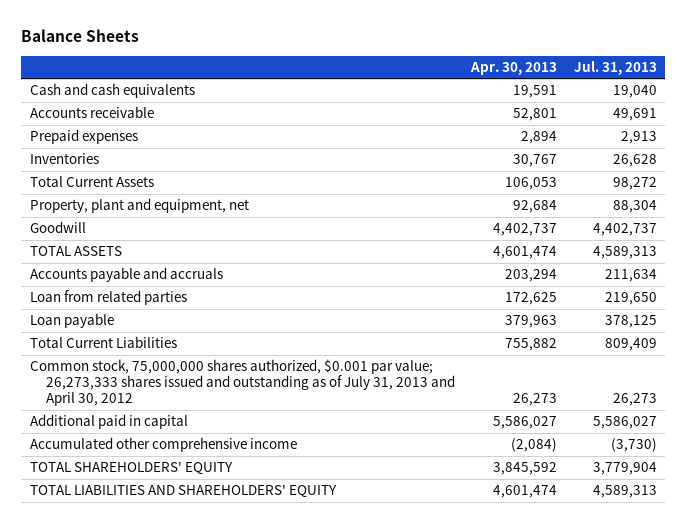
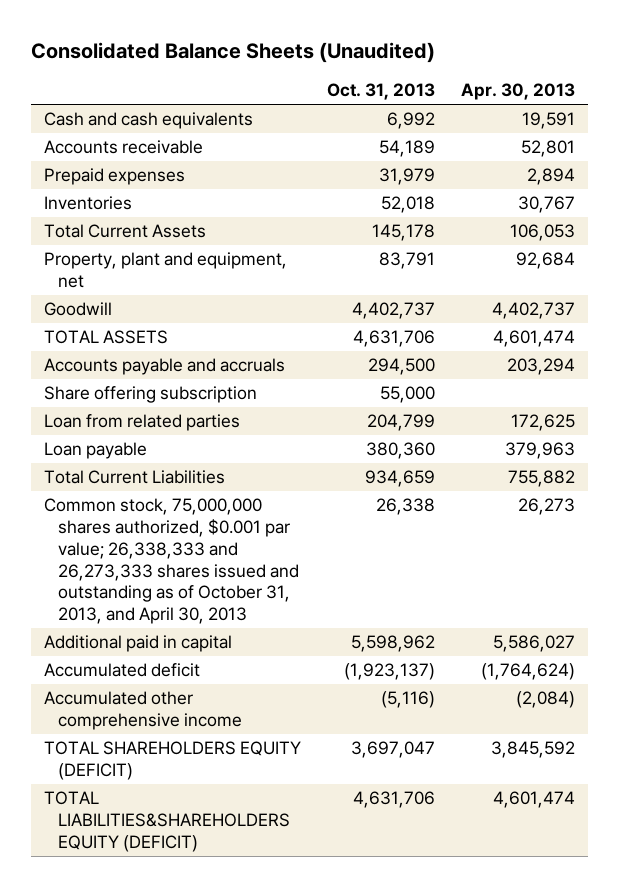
- Balance Sheets
+ Consolidated Balance Sheets (Unaudited)
- | Apr. 30, 2013 | Jul. 31, 2013
+ | Oct. 31, 2013 | Apr. 30, 2013
+ Share offering subscription | 55,000 |
- Common stock, 75,000,000 shares authorized, $0.001 par value; 26,273,333 shares issued and outstanding as of July 31, 2013 and April 30, 2012 | 26,273 | 26,273
+ Common stock, 75,000,000 shares authorized, $0.001 par value; 26,338,333 and 26,273,333 shares issued and outstanding as of October 31, 2013, and April 30, 2013 | 26,338 | 26,273
+ Accumulated deficit | (1,923,137) | (1,764,624)
- TOTAL SHAREHOLDERS' EQUITY | 3,845,592 | 3,779,904
- TOTAL LIABILITIES AND SHAREHOLDERS' EQUITY | 4,601,474 | 4,589,313
+ TOTAL SHAREHOLDERS EQUITY (DEFICIT) | 3,697,047 | 3,845,592
+ TOTAL LIABILITIES&SHAREHOLDERS EQUITY (DEFICIT) | 4,631,706 | 4,601,474

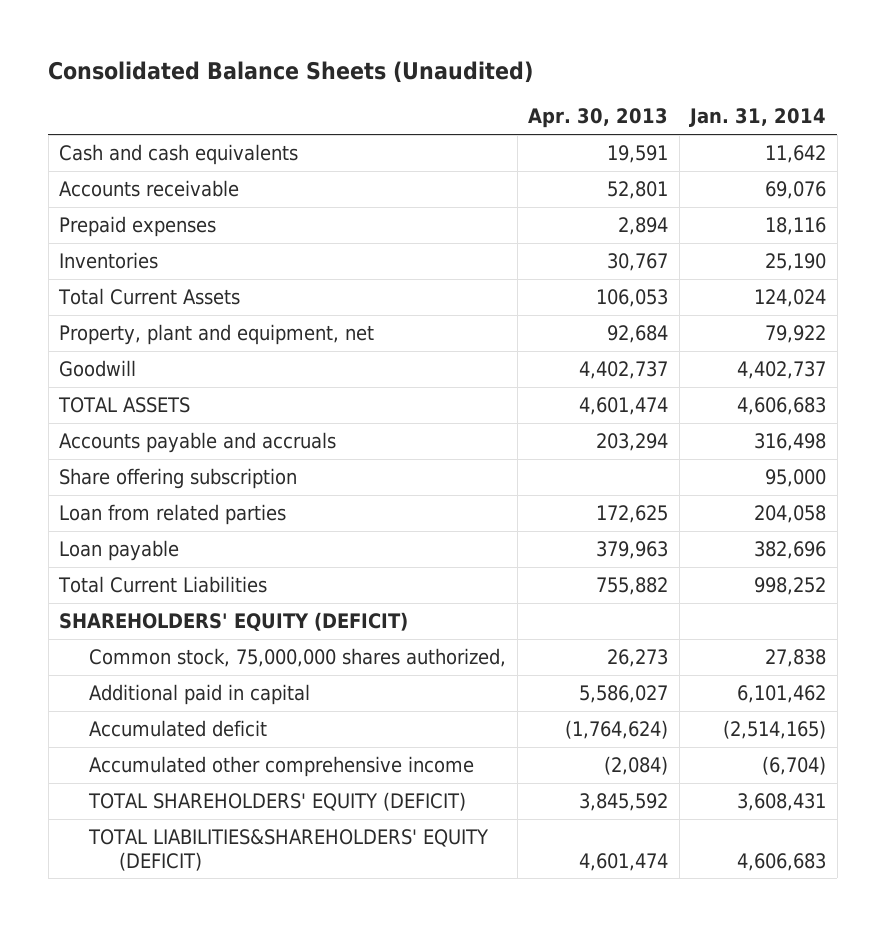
- | Oct. 31, 2013 | Apr. 30, 2013
+ | Apr. 30, 2013 | Jan. 31, 2014
- Common stock, 75,000,000 shares authorized, $0.001 par value; 26,338,333 and 26,273,333 shares issued and outstanding as of October 31, 2013, and April 30, 2013 | 26,338 | 26,273
+ SHAREHOLDERS' EQUITY (DEFICIT)
+ Common stock, 75,000,000 shares authorized, | 26,273 | 27,838
- TOTAL SHAREHOLDERS EQUITY (DEFICIT) | 3,697,047 | 3,845,592
- TOTAL LIABILITIES&SHAREHOLDERS EQUITY (DEFICIT) | 4,631,706 | 4,601,474
+ TOTAL SHAREHOLDERS' EQUITY (DEFICIT) | 3,845,592 | 3,608,431
+ TOTAL LIABILITIES&SHAREHOLDERS' EQUITY (DEFICIT) | 4,601,474 | 4,606,683

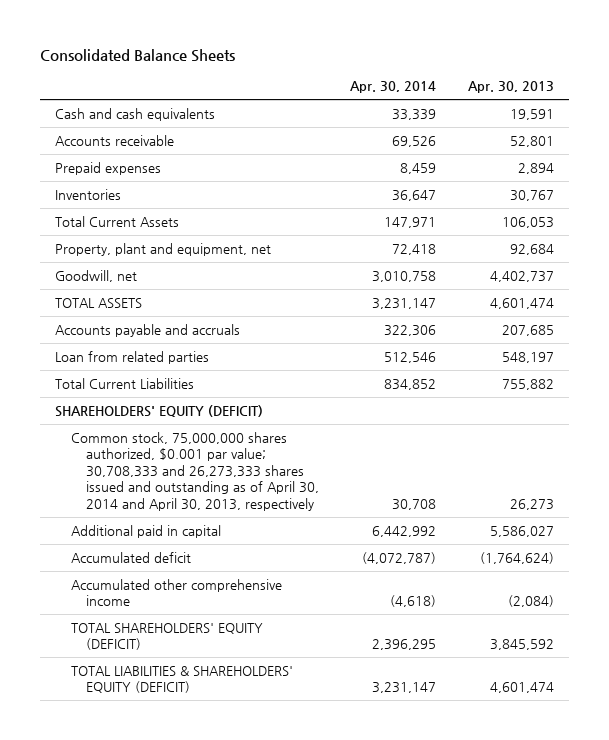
- Consolidated Balance Sheets (Unaudited)
+ Consolidated Balance Sheets
- | Apr. 30, 2013 | Jan. 31, 2014
+ | Apr. 30, 2014 | Apr. 30, 2013
- Goodwill | 4,402,737 | 4,402,737
+ Goodwill, net | 3,010,758 | 4,402,737
- Accounts payable and accruals | 203,294 | 316,498
- Share offering subscription | | 95,000
- Loan from related parties | 172,625 | 204,058
- Loan payable | 379,963 | 382,696
+ Accounts payable and accruals | 322,306 | 207,685
+ Loan from related parties | 512,546 | 548,197
- Common stock, 75,000,000 shares authorized, | 26,273 | 27,838
+ Common stock, 75,000,000 shares authorized, $0.001 par value; 30,708,333 and 26,273,333 shares issued and outstanding as of April 30, 2014 and April 30, 2013, respectively | 30,708 | 26,273
- TOTAL LIABILITIES&SHAREHOLDERS' EQUITY (DEFICIT) | 4,601,474 | 4,606,683
+ TOTAL LIABILITIES & SHAREHOLDERS' EQUITY (DEFICIT) | 3,231,147 | 4,601,474

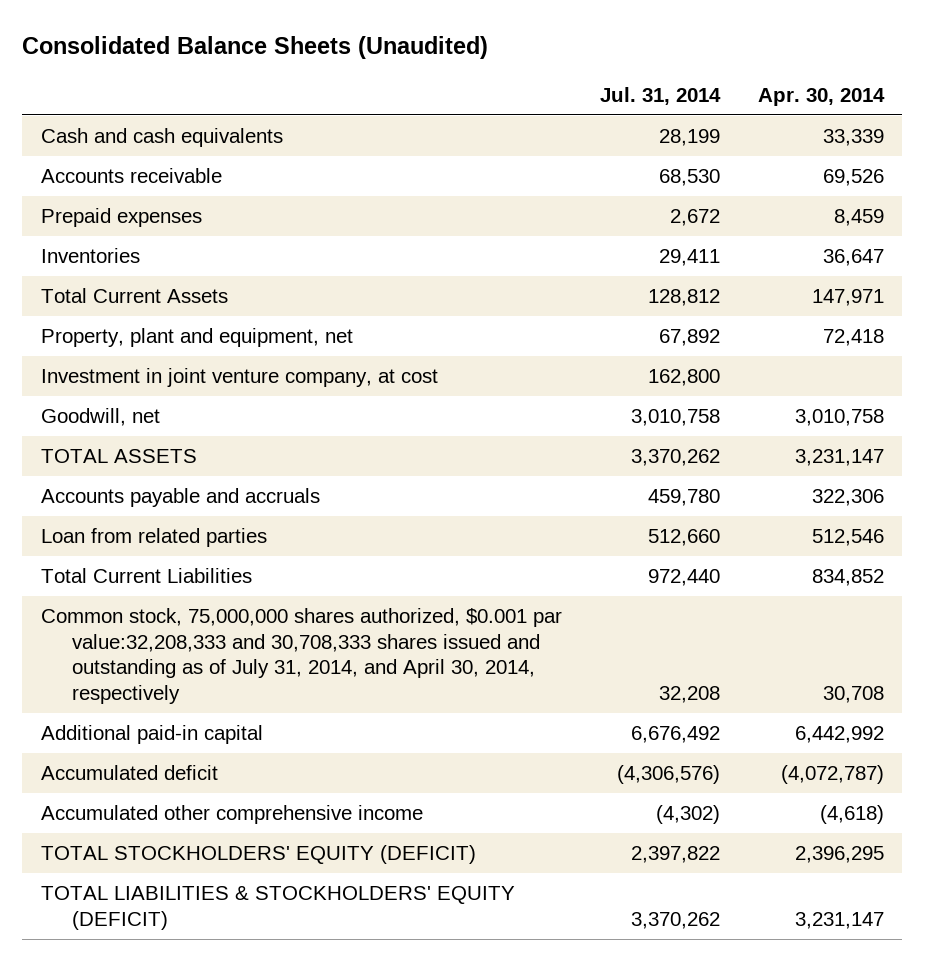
- Consolidated Balance Sheets
+ Consolidated Balance Sheets (Unaudited)
- | Apr. 30, 2014 | Apr. 30, 2013
+ | Jul. 31, 2014 | Apr. 30, 2014
+ Investment in joint venture company, at cost | 162,800 |
- SHAREHOLDERS' EQUITY (DEFICIT)
- Common stock, 75,000,000 shares authorized, $0.001 par value; 30,708,333 and 26,273,333 shares issued and outstanding as of April 30, 2014 and April 30, 2013, respectively | 30,708 | 26,273
- Additional paid in capital | 6,442,992 | 5,586,027
+ Common stock, 75,000,000 shares authorized, $0.001 par value:32,208,333 and 30,708,333 shares issued and outstanding as of July 31, 2014, and April 30, 2014, respectively | 32,208 | 30,708
+ Additional paid-in capital | 6,676,492 | 6,442,992
- TOTAL SHAREHOLDERS' EQUITY (DEFICIT) | 2,396,295 | 3,845,592
- TOTAL LIABILITIES & SHAREHOLDERS' EQUITY (DEFICIT) | 3,231,147 | 4,601,474
+ TOTAL STOCKHOLDERS' EQUITY (DEFICIT) | 2,397,822 | 2,396,295
+ TOTAL LIABILITIES & STOCKHOLDERS' EQUITY (DEFICIT) | 3,370,262 | 3,231,147

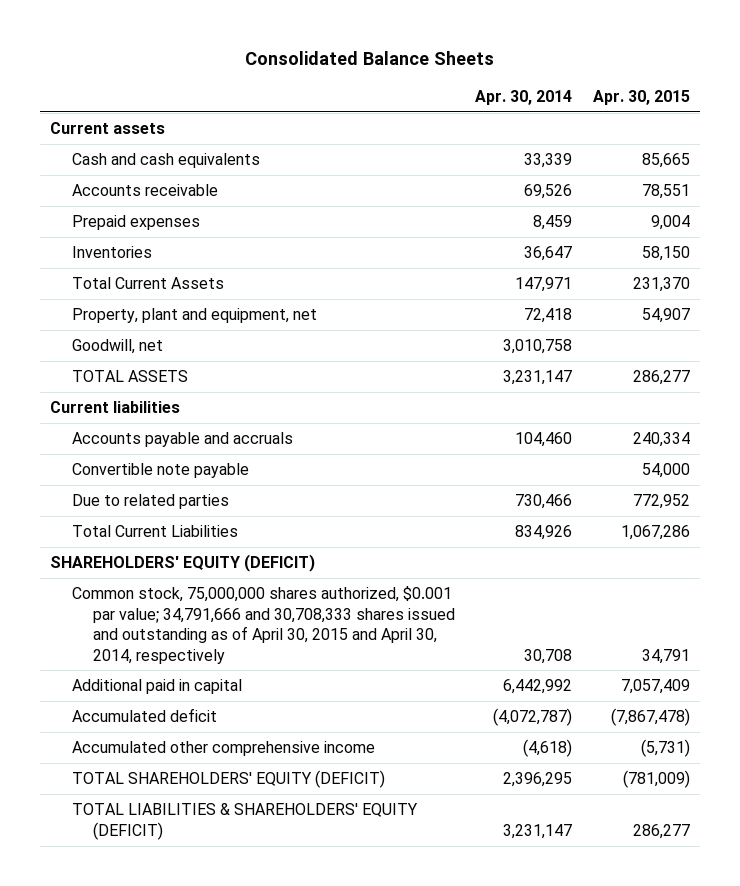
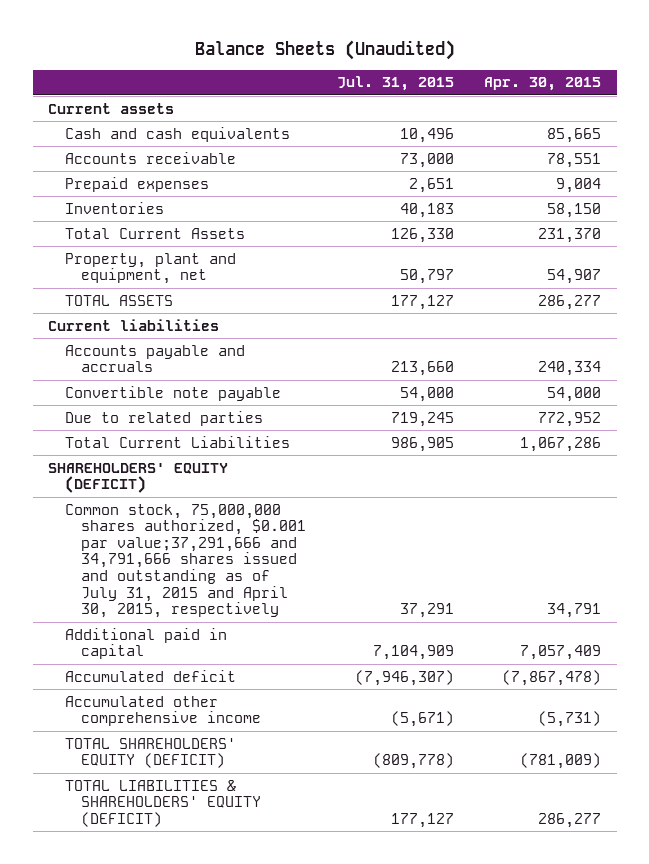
- Consolidated Balance Sheets
+ Balance Sheets (Unaudited)
- | Apr. 30, 2014 | Apr. 30, 2015
+ | Jul. 31, 2015 | Apr. 30, 2015
- Goodwill, net | 3,010,758 |
- Common stock, 75,000,000 shares authorized, $0.001 par value; 34,791,666 and 30,708,333 shares issued and outstanding as of April 30, 2015 and April 30, 2014, respectively | 30,708 | 34,791
+ Common stock, 75,000,000 shares authorized, $0.001 par value;37,291,666 and 34,791,666 shares issued and outstanding as of July 31, 2015 and April 30, 2015, respectively | 37,291 | 34,791

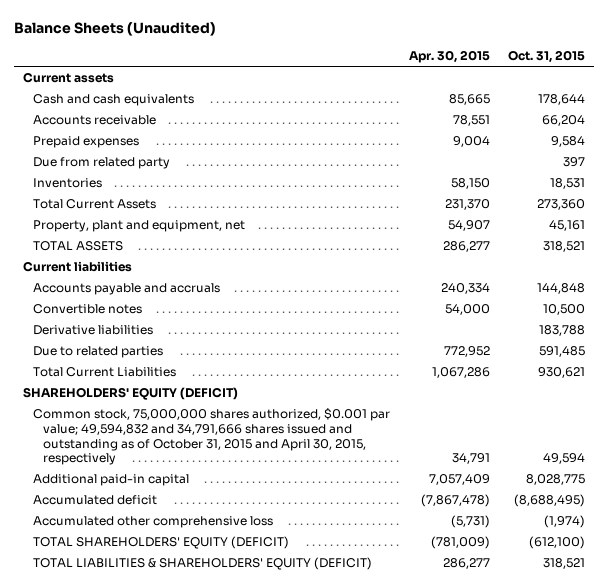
- | Jul. 31, 2015 | Apr. 30, 2015
+ | Apr. 30, 2015 | Oct. 31, 2015
+ Due from related party | | 397
- Convertible note payable | 54,000 | 54,000
+ Convertible notes | 54,000 | 10,500
+ Derivative liabilities | | 183,788
- Common stock, 75,000,000 shares authorized, $0.001 par value;37,291,666 and 34,791,666 shares issued and outstanding as of July 31, 2015 and April 30, 2015, respectively | 37,291 | 34,791
- Additional paid in capital | 7,104,909 | 7,057,409
+ Common stock, 75,000,000 shares authorized, $0.001 par value; 49,594,832 and 34,791,666 shares issued and outstanding as of October 31, 2015 and April 30, 2015, respectively | 34,791 | 49,594
+ Additional paid-in capital | 7,057,409 | 8,028,775
- Accumulated other comprehensive income | (5,671) | (5,731)
+ Accumulated other comprehensive loss | (5,731) | (1,974)

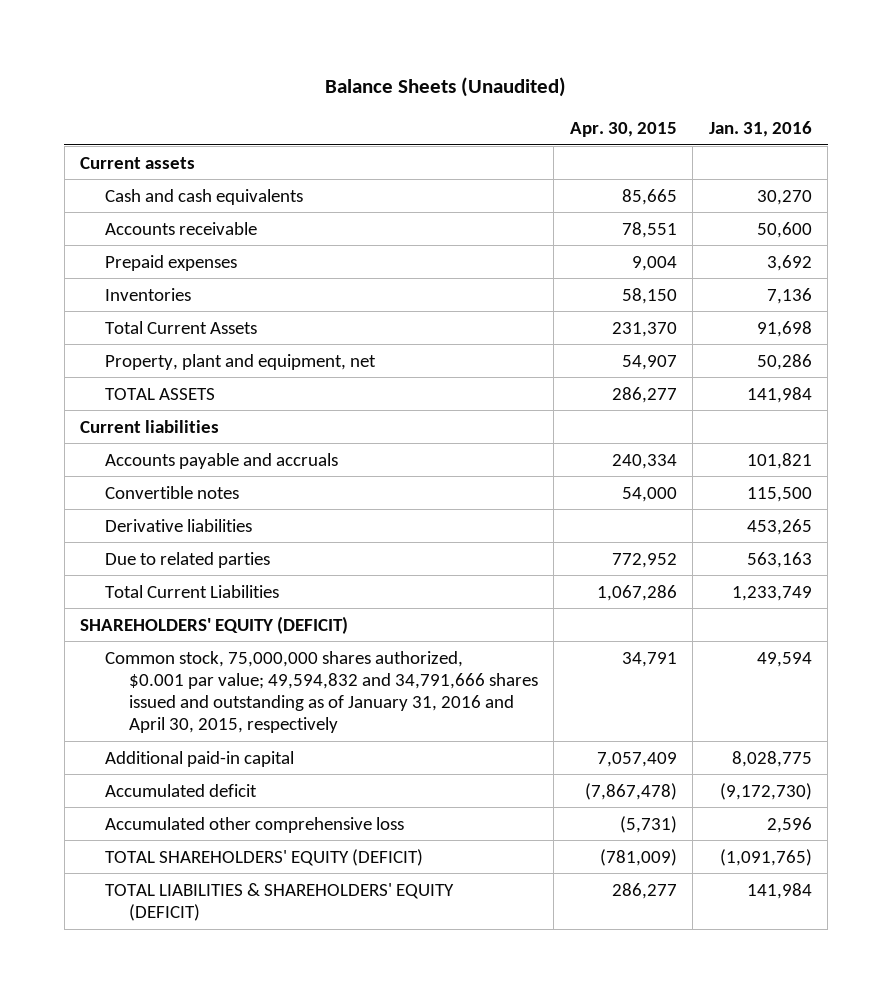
- | Apr. 30, 2015 | Oct. 31, 2015
+ | Apr. 30, 2015 | Jan. 31, 2016
- Due from related party | | 397
- Common stock, 75,000,000 shares authorized, $0.001 par value; 49,594,832 and 34,791,666 shares issued and outstanding as of October 31, 2015 and April 30, 2015, respectively | 34,791 | 49,594
+ Common stock, 75,000,000 shares authorized, $0.001 par value; 49,594,832 and 34,791,666 shares issued and outstanding as of January 31, 2016 and April 30, 2015, respectively | 34,791 | 49,594

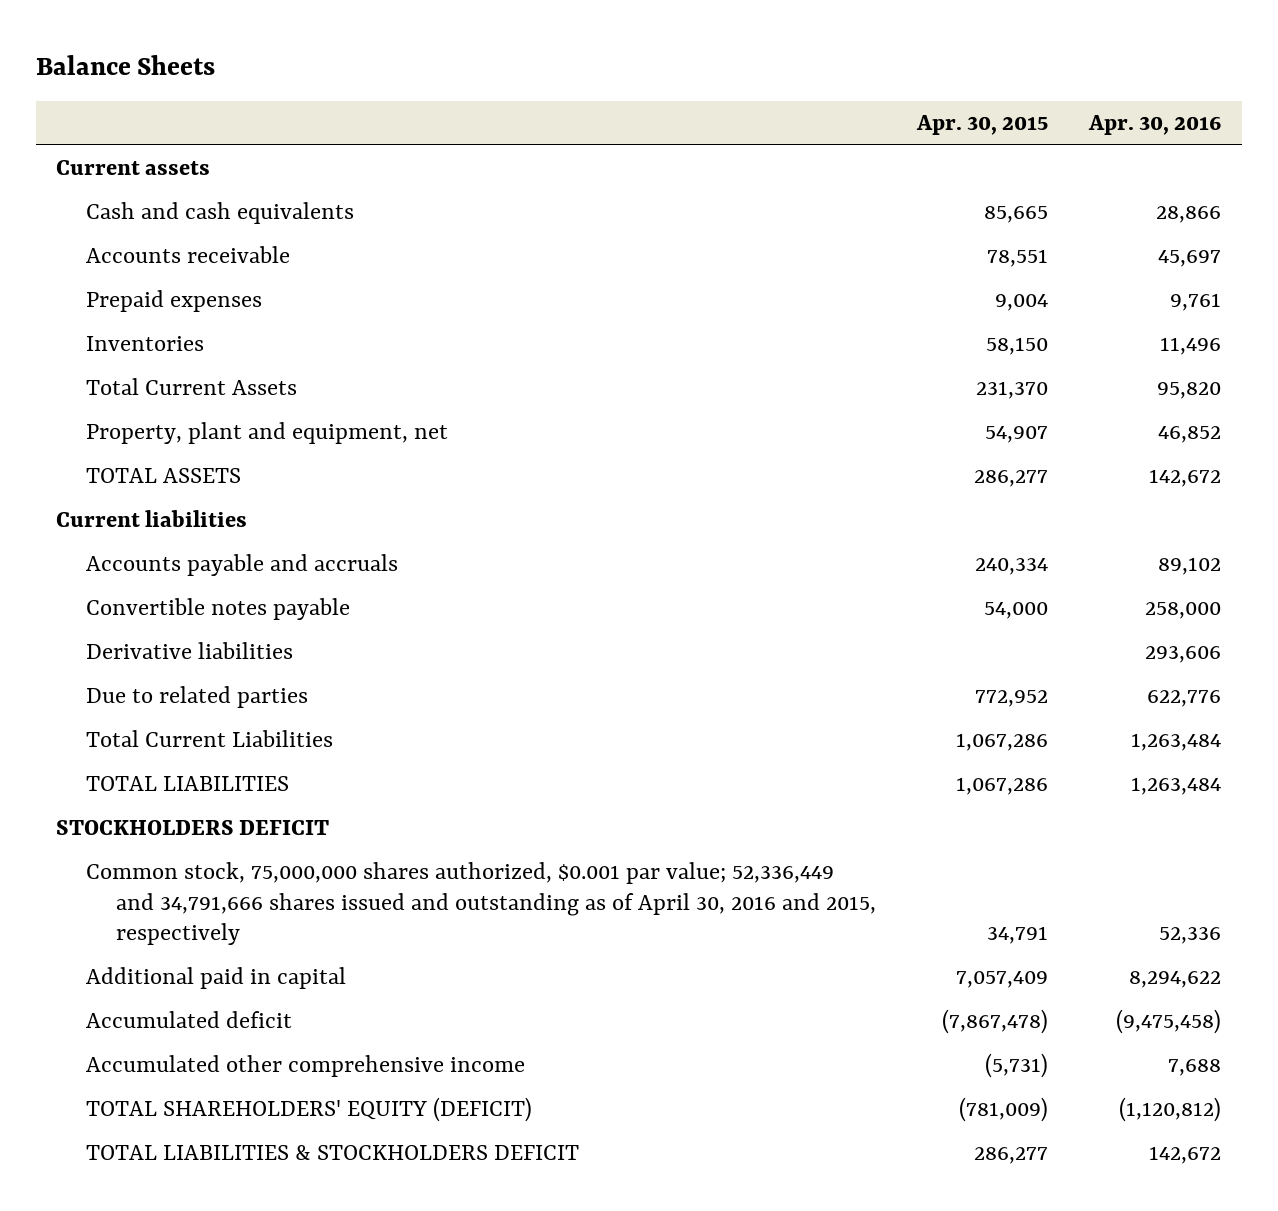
- Balance Sheets (Unaudited)
+ Balance Sheets
- | Apr. 30, 2015 | Jan. 31, 2016
+ | Apr. 30, 2015 | Apr. 30, 2016
- Convertible notes | 54,000 | 115,500
+ Convertible notes payable | 54,000 | 258,000
- SHAREHOLDERS' EQUITY (DEFICIT)
- Common stock, 75,000,000 shares authorized, $0.001 par value; 49,594,832 and 34,791,666 shares issued and outstanding as of January 31, 2016 and April 30, 2015, respectively | 34,791 | 49,594
- Additional paid-in capital | 7,057,409 | 8,028,775
+ TOTAL LIABILITIES | 1,067,286 | 1,263,484
+ STOCKHOLDERS DEFICIT
+ Common stock, 75,000,000 shares authorized, $0.001 par value; 52,336,449 and 34,791,666 shares issued and outstanding as of April 30, 2016 and 2015, respectively | 34,791 | 52,336
+ Additional paid in capital | 7,057,409 | 8,294,622
- Accumulated other comprehensive loss | (5,731) | 2,596
+ Accumulated other comprehensive income | (5,731) | 7,688
- TOTAL LIABILITIES & SHAREHOLDERS' EQUITY (DEFICIT) | 286,277 | 141,984
+ TOTAL LIABILITIES & STOCKHOLDERS DEFICIT | 286,277 | 142,672

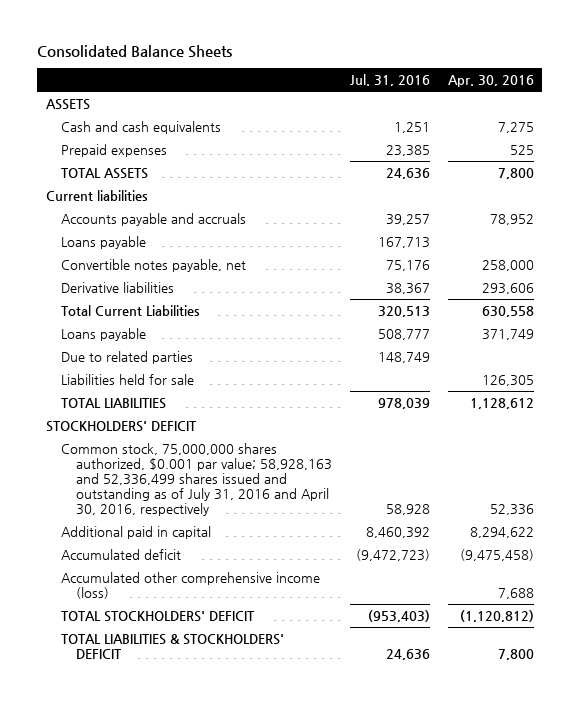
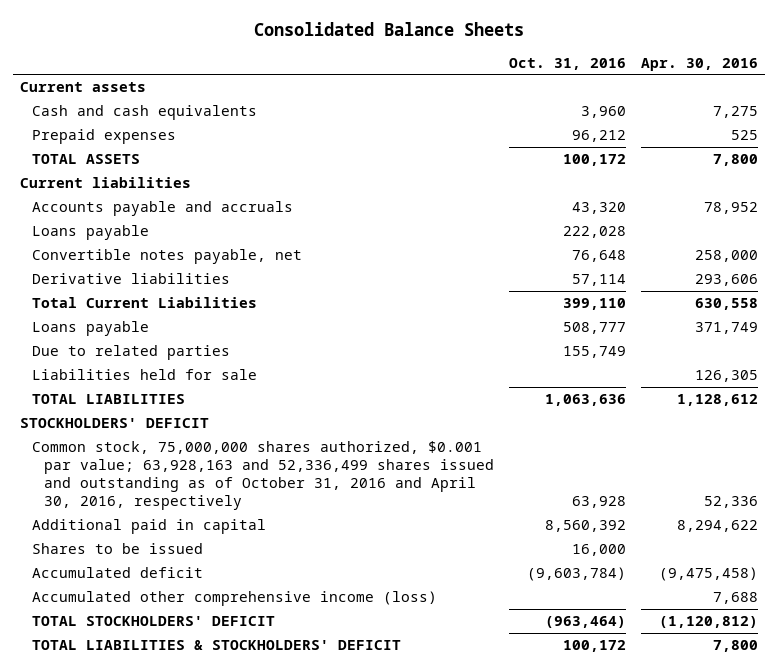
- | Jul. 31, 2016 | Apr. 30, 2016
+ | Oct. 31, 2016 | Apr. 30, 2016
- ASSETS
+ Current assets
- Common stock, 75,000,000 shares authorized, $0.001 par value; 58,928,163 and 52,336,499 shares issued and outstanding as of July 31, 2016 and April 30, 2016, respectively | 58,928 | 52,336
+ Common stock, 75,000,000 shares authorized, $0.001 par value; 63,928,163 and 52,336,499 shares issued and outstanding as of October 31, 2016 and April 30, 2016, respectively | 63,928 | 52,336
+ Shares to be issued | 16,000 |

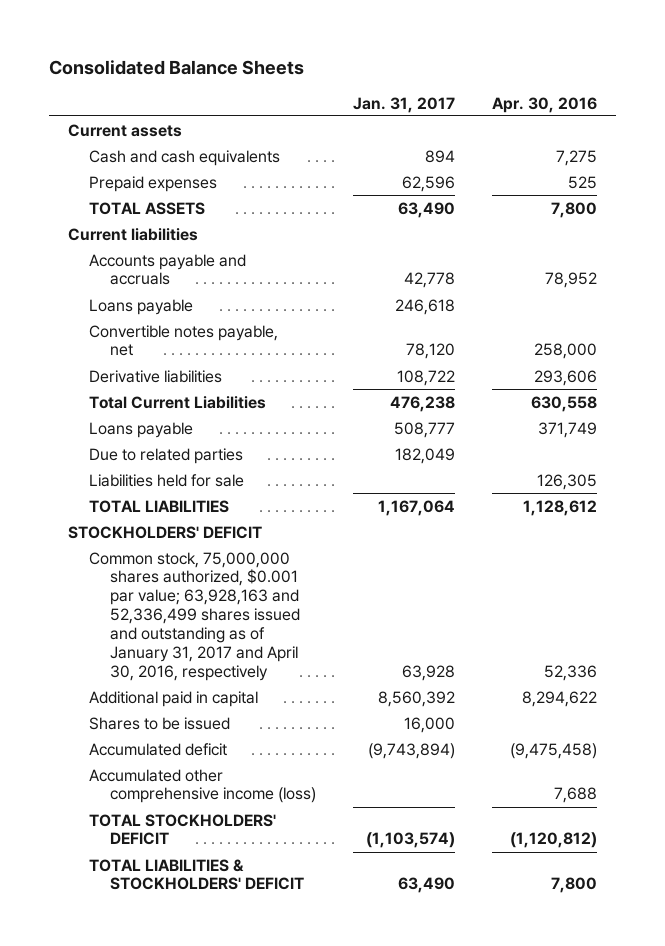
- | Oct. 31, 2016 | Apr. 30, 2016
+ | Jan. 31, 2017 | Apr. 30, 2016
- Common stock, 75,000,000 shares authorized, $0.001 par value; 63,928,163 and 52,336,499 shares issued and outstanding as of October 31, 2016 and April 30, 2016, respectively | 63,928 | 52,336
+ Common stock, 75,000,000 shares authorized, $0.001 par value; 63,928,163 and 52,336,499 shares issued and outstanding as of January 31, 2017 and April 30, 2016, respectively | 63,928 | 52,336

